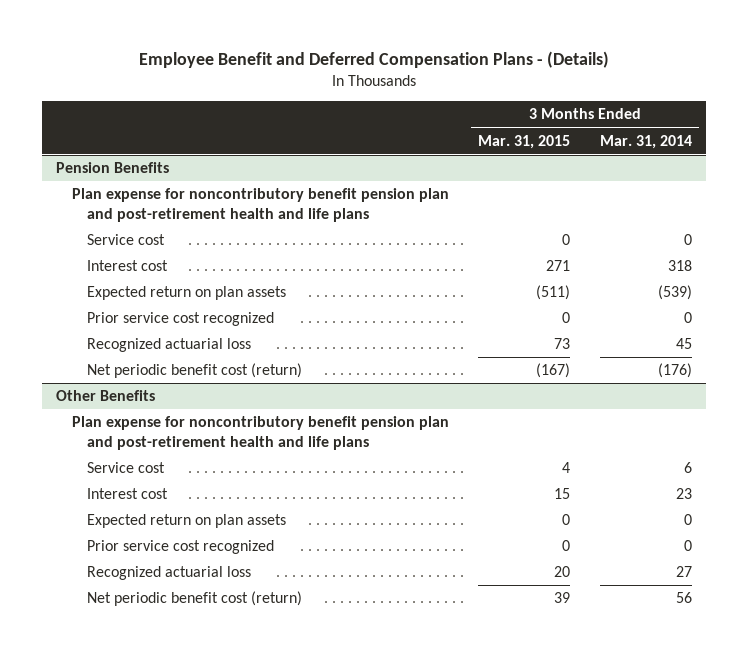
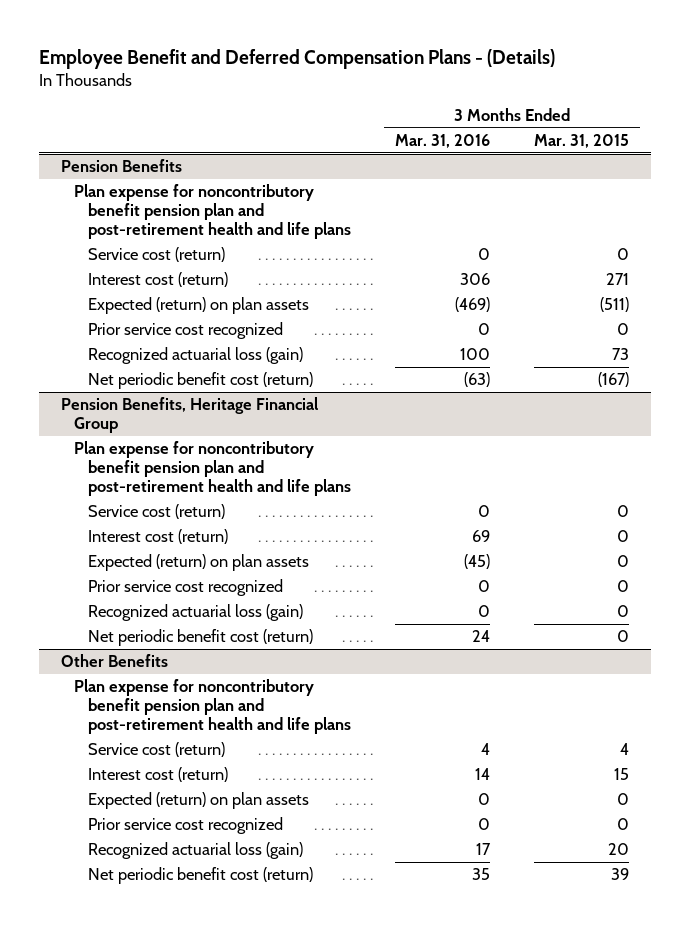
- | 3 Months Ended Mar. 31, 2015 | 3 Months Ended Mar. 31, 2014
+ | 3 Months Ended Mar. 31, 2016 | 3 Months Ended Mar. 31, 2015
@ Pension Benefits
- Service cost | 0 | 0
- Interest cost | 271 | 318
- Expected return on plan assets | (511) | (539)
+ Service cost (return) | 0 | 0
+ Interest cost (return) | 306 | 271
+ Expected (return) on plan assets | (469) | (511)
- Recognized actuarial loss | 73 | 45
+ Recognized actuarial loss (gain) | 100 | 73
+ Pension Benefits, Heritage Financial Group
+ Plan expense for noncontributory benefit pension plan and post-retirement health and life plans
+ Service cost (return) | 0 | 0
+ Interest cost (return) | 69 | 0
+ Expected (return) on plan assets | (45) | 0
+ Prior service cost recognized | 0 | 0
+ Recognized actuarial loss (gain) | 0 | 0
+ Net periodic benefit cost (return) | 24 | 0
@ Other Benefits
- Service cost | 4 | 6
- Interest cost | 15 | 23
- Expected return on plan assets | 0 | 0
+ Service cost (return) | 4 | 4
+ Interest cost (return) | 14 | 15
+ Expected (return) on plan assets | 0 | 0
- Recognized actuarial loss | 20 | 27
+ Recognized actuarial loss (gain) | 17 | 20

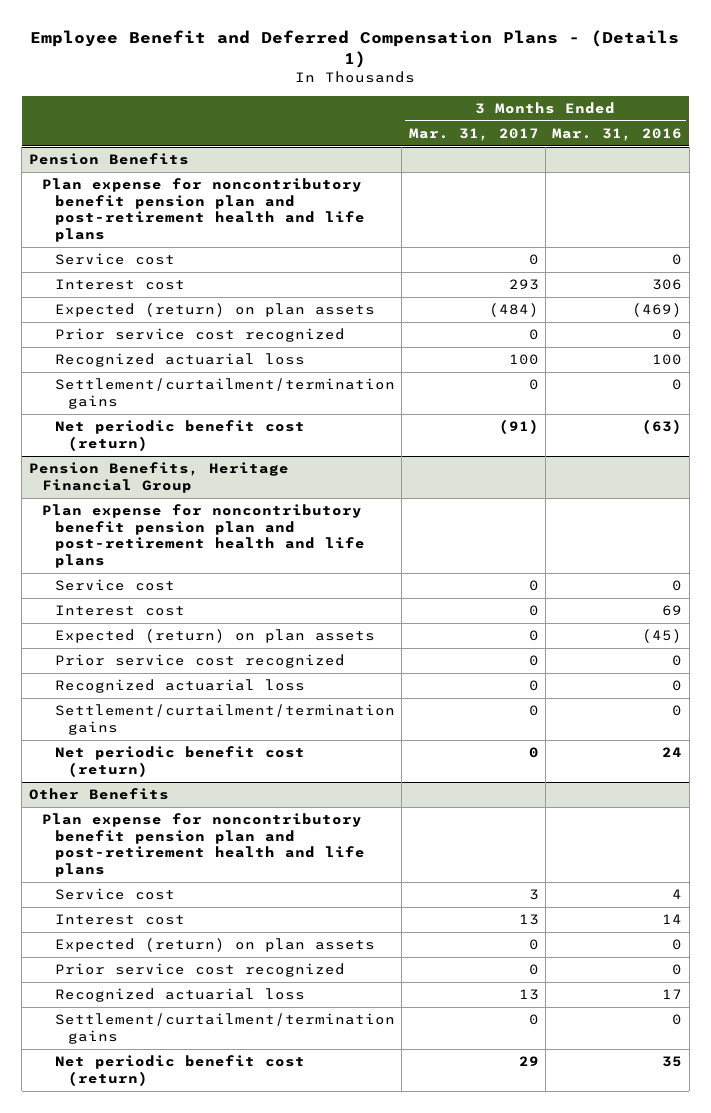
- Employee Benefit and Deferred Compensation Plans - (Details)
+ Employee Benefit and Deferred Compensation Plans - (Details 1)
- | 3 Months Ended Mar. 31, 2016 | 3 Months Ended Mar. 31, 2015
+ | 3 Months Ended Mar. 31, 2017 | 3 Months Ended Mar. 31, 2016
@ Pension Benefits
- Service cost (return) | 0 | 0
- Interest cost (return) | 306 | 271
+ Service cost | 0 | 0
+ Interest cost | 293 | 306
- Recognized actuarial loss (gain) | 100 | 73
+ Recognized actuarial loss | 100 | 100
+ Settlement/curtailment/termination gains | 0 | 0
@ Pension Benefits, Heritage Financial Group
- Service cost (return) | 0 | 0
- Interest cost (return) | 69 | 0
+ Service cost | 0 | 0
+ Interest cost | 0 | 69
- Recognized actuarial loss (gain) | 0 | 0
+ Recognized actuarial loss | 0 | 0
+ Settlement/curtailment/termination gains | 0 | 0
@ Other Benefits
- Service cost (return) | 4 | 4
- Interest cost (return) | 14 | 15
+ Service cost | 3 | 4
+ Interest cost | 13 | 14
- Recognized actuarial loss (gain) | 17 | 20
+ Recognized actuarial loss | 13 | 17
+ Settlement/curtailment/termination gains | 0 | 0

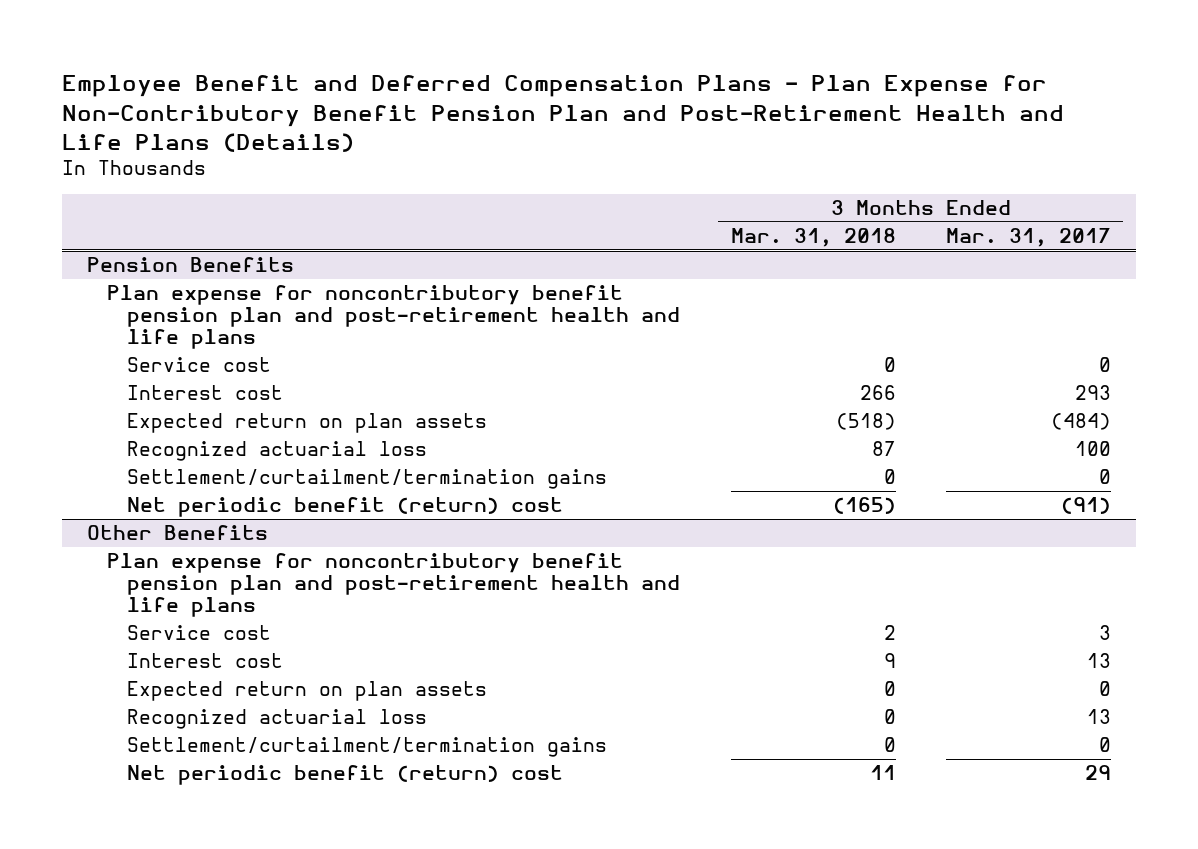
- Employee Benefit and Deferred Compensation Plans - (Details 1)
+ Employee Benefit and Deferred Compensation Plans - Plan Expense for Non-Contributory Benefit Pension Plan and Post-Retirement Health and Life Plans (Details)
- | 3 Months Ended Mar. 31, 2017 | 3 Months Ended Mar. 31, 2016
+ | 3 Months Ended Mar. 31, 2018 | 3 Months Ended Mar. 31, 2017
@ Pension Benefits
- Expected (return) on plan assets | (484) | (469)
- Prior service cost recognized | 0 | 0
+ Expected return on plan assets | (518) | (484)
- Net periodic benefit cost (return) | (91) | (63)
- Pension Benefits, Heritage Financial Group
- Plan expense for noncontributory benefit pension plan and post-retirement health and life plans
- Service cost | 0 | 0
- Interest cost | 0 | 69
- Expected (return) on plan assets | 0 | (45)
- Prior service cost recognized | 0 | 0
- Recognized actuarial loss | 0 | 0
- Settlement/curtailment/termination gains | 0 | 0
- Net periodic benefit cost (return) | 0 | 24
@ Pension Benefits
+ Net periodic benefit (return) cost | (165) | (91)
@ Other Benefits
- Expected (return) on plan assets | 0 | 0
- Prior service cost recognized | 0 | 0
+ Expected return on plan assets | 0 | 0
- Net periodic benefit cost (return) | 29 | 35
+ Net periodic benefit (return) cost | 11 | 29

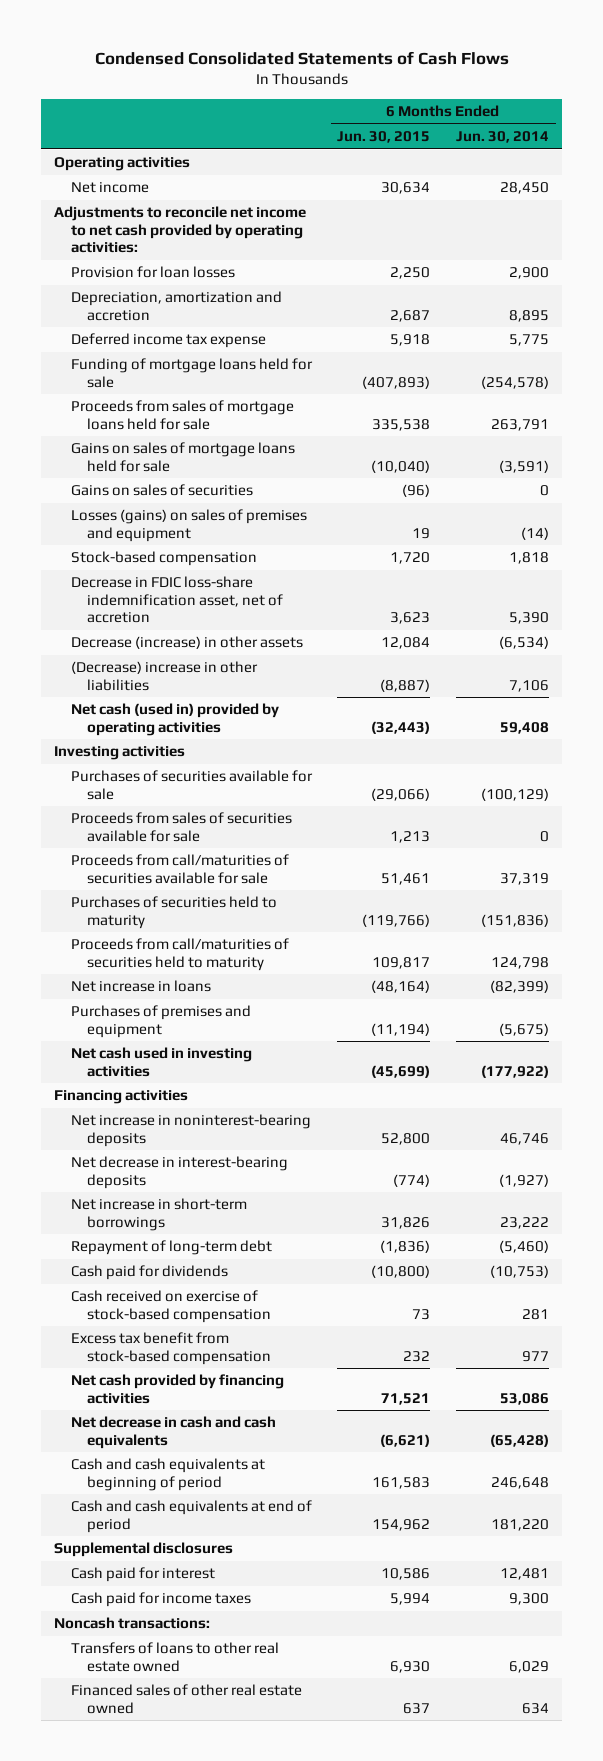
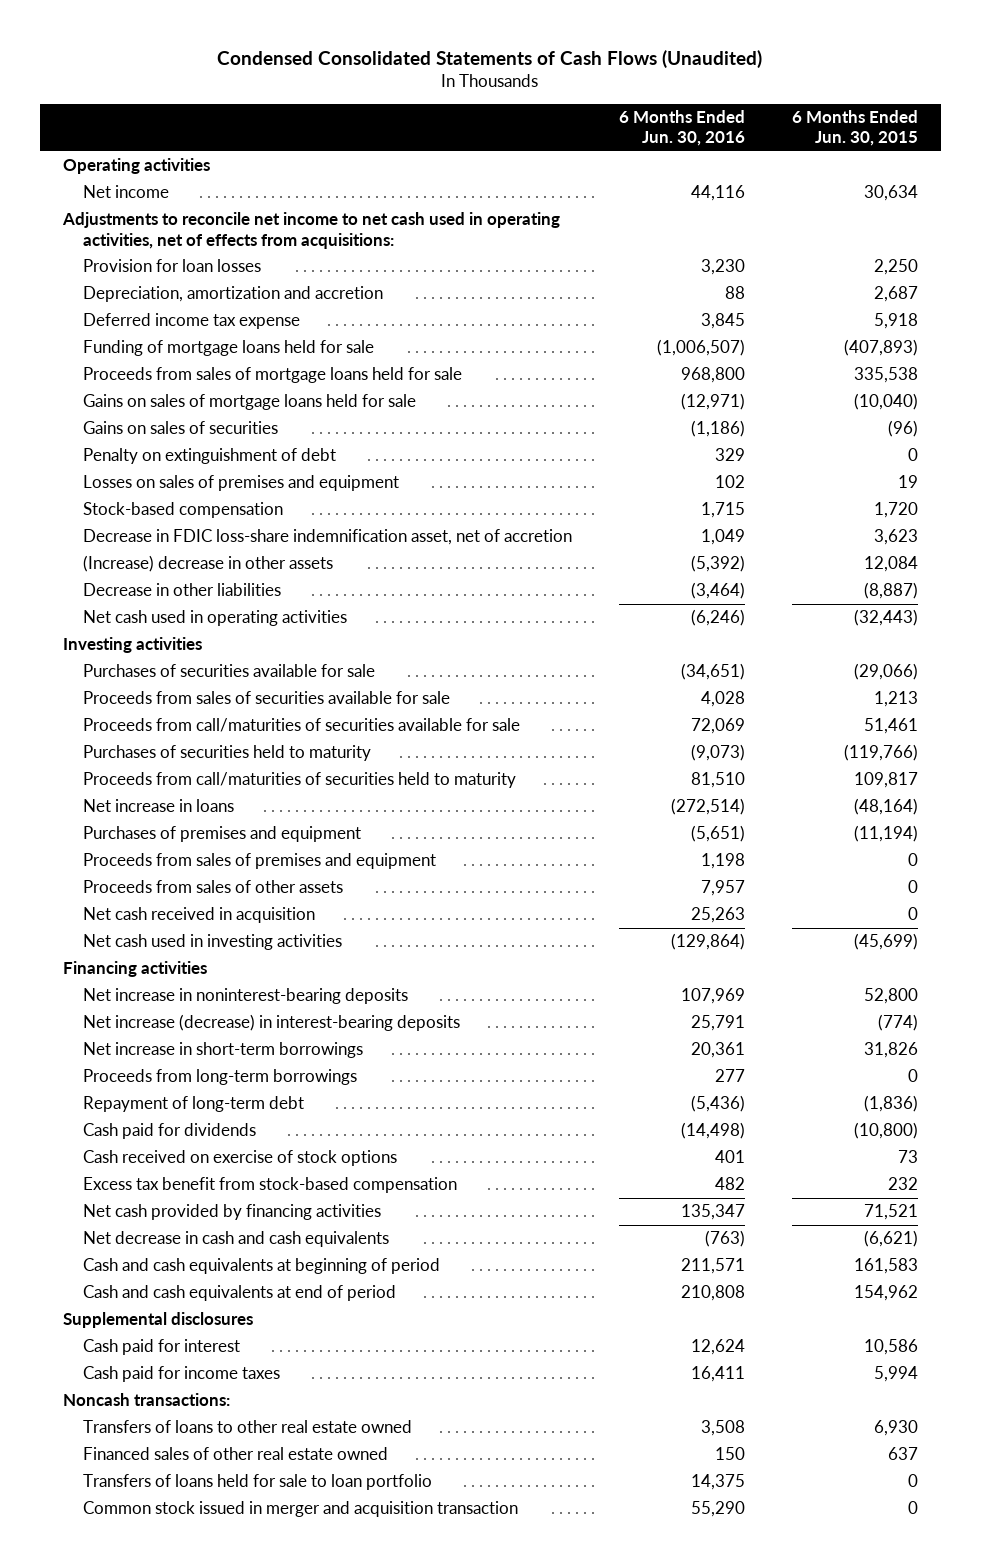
- Condensed Consolidated Statements of Cash Flows
+ Condensed Consolidated Statements of Cash Flows (Unaudited)
- | 6 Months Ended Jun. 30, 2015 | 6 Months Ended Jun. 30, 2014
+ | 6 Months Ended Jun. 30, 2016 | 6 Months Ended Jun. 30, 2015
- Adjustments to reconcile net income to net cash provided by operating activities:
+ Adjustments to reconcile net income to net cash used in operating activities, net of effects from acquisitions:
- Losses (gains) on sales of premises and equipment | 19 | (14)
+ Penalty on extinguishment of debt | 329 | 0
+ Losses on sales of premises and equipment | 102 | 19
- Decrease (increase) in other assets | 12,084 | (6,534)
- (Decrease) increase in other liabilities | (8,887) | 7,106
- Net cash (used in) provided by operating activities | (32,443) | 59,408
+ (Increase) decrease in other assets | (5,392) | 12,084
+ Decrease in other liabilities | (3,464) | (8,887)
+ Net cash used in operating activities | (6,246) | (32,443)
+ Proceeds from sales of premises and equipment | 1,198 | 0
+ Proceeds from sales of other assets | 7,957 | 0
+ Net cash received in acquisition | 25,263 | 0
- Net decrease in interest-bearing deposits | (774) | (1,927)
+ Net increase (decrease) in interest-bearing deposits | 25,791 | (774)
+ Proceeds from long-term borrowings | 277 | 0
- Cash received on exercise of stock-based compensation | 73 | 281
+ Cash received on exercise of stock options | 401 | 73
+ Transfers of loans held for sale to loan portfolio | 14,375 | 0
+ Common stock issued in merger and acquisition transaction | 55,290 | 0

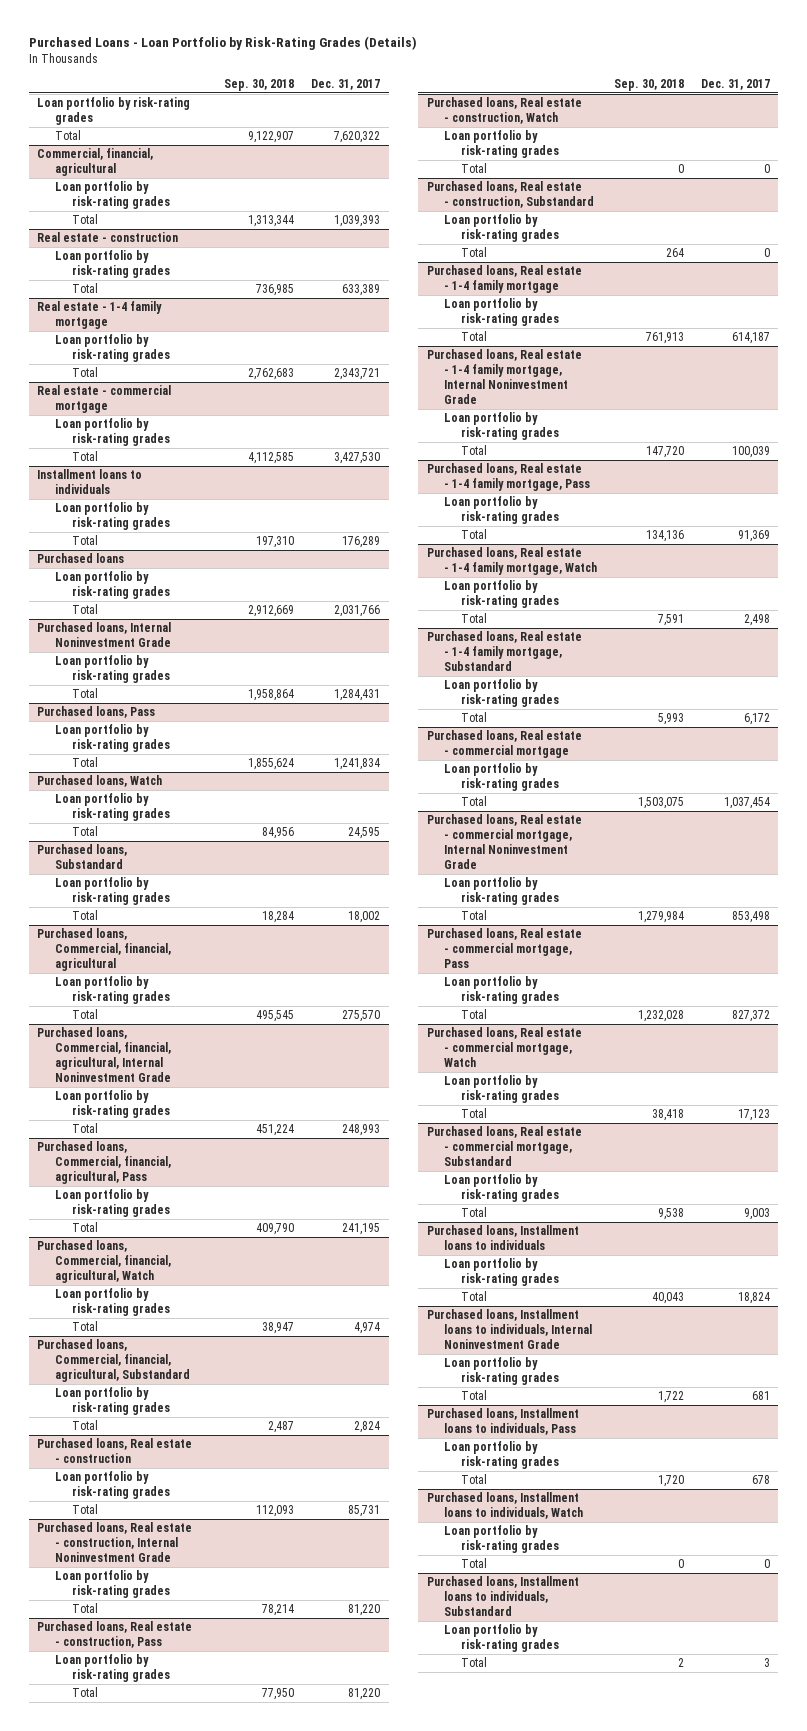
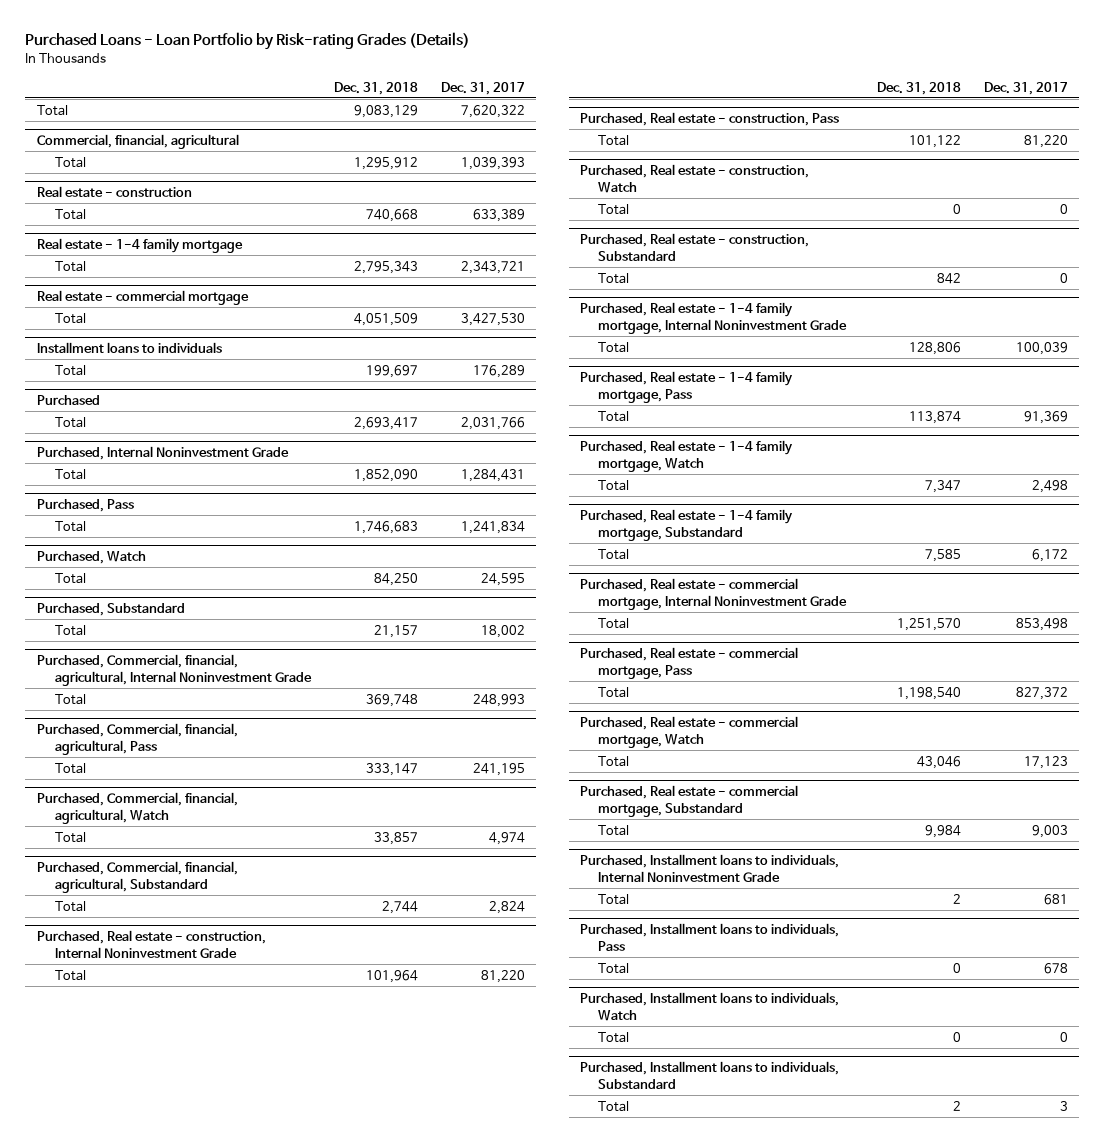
- Purchased Loans - Loan Portfolio by Risk-Rating Grades (Details)
+ Purchased Loans - Loan Portfolio by Risk-rating Grades (Details)
- | Sep. 30, 2018 | Dec. 31, 2017
+ | Dec. 31, 2018 | Dec. 31, 2017
- Loan portfolio by risk-rating grades
@ Commercial, financial, agricultural
- Loan portfolio by risk-rating grades
@ Real estate - construction
- Loan portfolio by risk-rating grades
@ Real estate - 1-4 family mortgage
- Loan portfolio by risk-rating grades
@ Real estate - commercial mortgage
- Loan portfolio by risk-rating grades
@ Installment loans to individuals
- Loan portfolio by risk-rating grades
- Purchased loans
- Loan portfolio by risk-rating grades
+ Purchased
- Purchased loans, Internal Noninvestment Grade
- Loan portfolio by risk-rating grades
+ Purchased, Internal Noninvestment Grade
- Purchased loans, Pass
- Loan portfolio by risk-rating grades
+ Purchased, Pass
- Purchased loans, Watch
- Loan portfolio by risk-rating grades
+ Purchased, Watch
- Purchased loans, Substandard
- Loan portfolio by risk-rating grades
+ Purchased, Substandard
- Purchased loans, Commercial, financial, agricultural
- Loan portfolio by risk-rating grades
- Total | 495,545 | 275,570
- Purchased loans, Commercial, financial, agricultural, Internal Noninvestment Grade
- Loan portfolio by risk-rating grades
+ Purchased, Commercial, financial, agricultural, Internal Noninvestment Grade
- Purchased loans, Commercial, financial, agricultural, Pass
- Loan portfolio by risk-rating grades
+ Purchased, Commercial, financial, agricultural, Pass
- Purchased loans, Commercial, financial, agricultural, Watch
- Loan portfolio by risk-rating grades
+ Purchased, Commercial, financial, agricultural, Watch
- Purchased loans, Commercial, financial, agricultural, Substandard
- Loan portfolio by risk-rating grades
+ Purchased, Commercial, financial, agricultural, Substandard
- Purchased loans, Real estate - construction
- Loan portfolio by risk-rating grades
- Total | 112,093 | 85,731
- Purchased loans, Real estate - construction, Internal Noninvestment Grade
- Loan portfolio by risk-rating grades
+ Purchased, Real estate - construction, Internal Noninvestment Grade
- Purchased loans, Real estate - construction, Pass
- Loan portfolio by risk-rating grades
+ Purchased, Real estate - construction, Pass
- Purchased loans, Real estate - construction, Watch
- Loan portfolio by risk-rating grades
+ Purchased, Real estate - construction, Watch
- Purchased loans, Real estate - construction, Substandard
- Loan portfolio by risk-rating grades
+ Purchased, Real estate - construction, Substandard
- Purchased loans, Real estate - 1-4 family mortgage
- Loan portfolio by risk-rating grades
- Total | 761,913 | 614,187
- Purchased loans, Real estate - 1-4 family mortgage, Internal Noninvestment Grade
- Loan portfolio by risk-rating grades
+ Purchased, Real estate - 1-4 family mortgage, Internal Noninvestment Grade
- Purchased loans, Real estate - 1-4 family mortgage, Pass
- Loan portfolio by risk-rating grades
+ Purchased, Real estate - 1-4 family mortgage, Pass
- Purchased loans, Real estate - 1-4 family mortgage, Watch
- Loan portfolio by risk-rating grades
+ Purchased, Real estate - 1-4 family mortgage, Watch
- Purchased loans, Real estate - 1-4 family mortgage, Substandard
- Loan portfolio by risk-rating grades
+ Purchased, Real estate - 1-4 family mortgage, Substandard
- Purchased loans, Real estate - commercial mortgage
- Loan portfolio by risk-rating grades
- Total | 1,503,075 | 1,037,454
- Purchased loans, Real estate - commercial mortgage, Internal Noninvestment Grade
- Loan portfolio by risk-rating grades
+ Purchased, Real estate - commercial mortgage, Internal Noninvestment Grade
- Purchased loans, Real estate - commercial mortgage, Pass
- Loan portfolio by risk-rating grades
+ Purchased, Real estate - commercial mortgage, Pass
- Purchased loans, Real estate - commercial mortgage, Watch
- Loan portfolio by risk-rating grades
+ Purchased, Real estate - commercial mortgage, Watch
- Purchased loans, Real estate - commercial mortgage, Substandard
- Loan portfolio by risk-rating grades
+ Purchased, Real estate - commercial mortgage, Substandard
- Purchased loans, Installment loans to individuals
- Loan portfolio by risk-rating grades
- Total | 40,043 | 18,824
- Purchased loans, Installment loans to individuals, Internal Noninvestment Grade
- Loan portfolio by risk-rating grades
+ Purchased, Installment loans to individuals, Internal Noninvestment Grade
- Purchased loans, Installment loans to individuals, Pass
- Loan portfolio by risk-rating grades
+ Purchased, Installment loans to individuals, Pass
- Purchased loans, Installment loans to individuals, Watch
- Loan portfolio by risk-rating grades
+ Purchased, Installment loans to individuals, Watch
- Purchased loans, Installment loans to individuals, Substandard
- Loan portfolio by risk-rating grades
+ Purchased, Installment loans to individuals, Substandard

